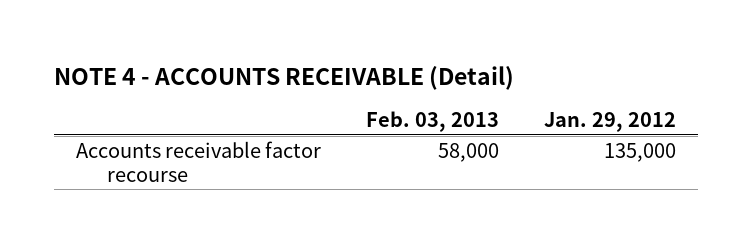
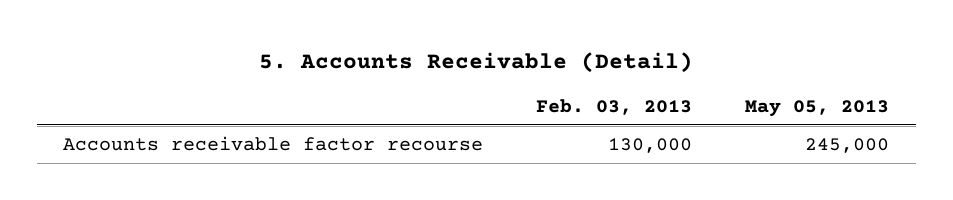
- NOTE 4 - ACCOUNTS RECEIVABLE (Detail)
+ 5. Accounts Receivable (Detail)
- | Feb. 03, 2013 | Jan. 29, 2012
+ | Feb. 03, 2013 | May 05, 2013
- Accounts receivable factor recourse | 58,000 | 135,000
+ Accounts receivable factor recourse | 130,000 | 245,000

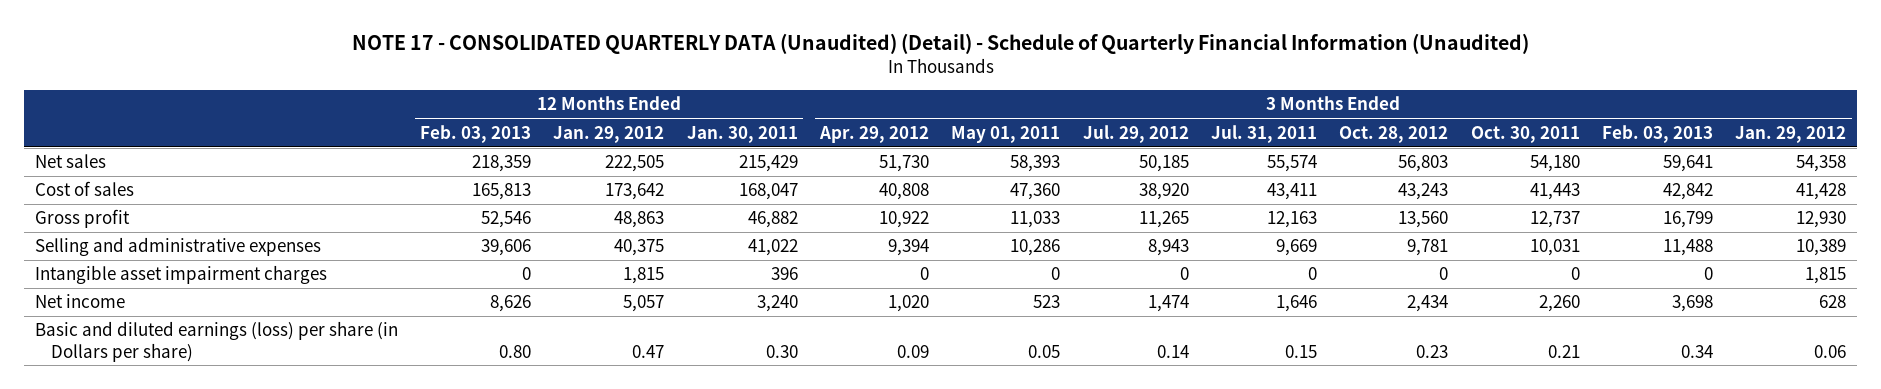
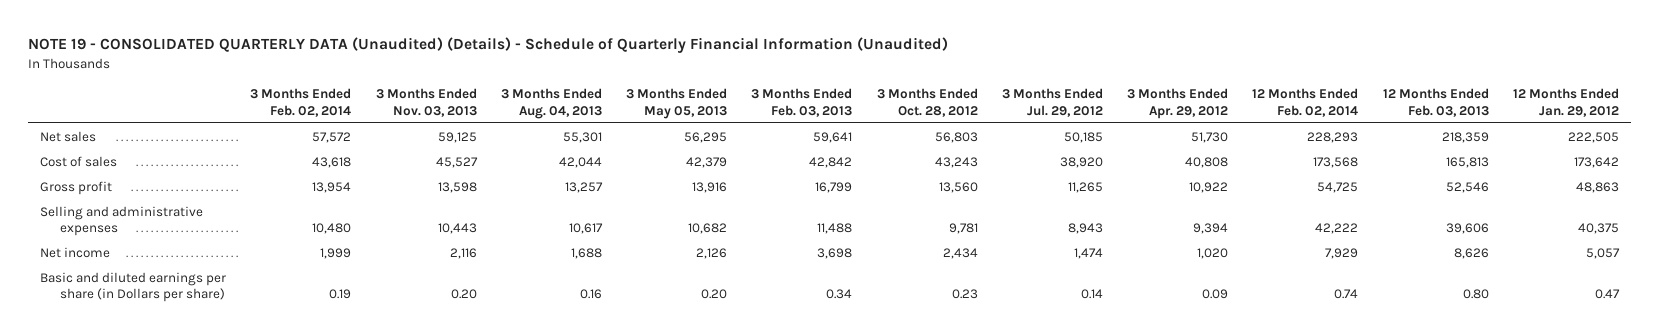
- NOTE 17 - CONSOLIDATED QUARTERLY DATA (Unaudited) (Detail) - Schedule of Quarterly Financial Information (Unaudited)
+ NOTE 19 - CONSOLIDATED QUARTERLY DATA (Unaudited) (Details) - Schedule of Quarterly Financial Information (Unaudited)
- | 12 Months Ended Feb. 03, 2013 | 12 Months Ended Jan. 29, 2012 | 12 Months Ended Jan. 30, 2011 | 3 Months Ended Apr. 29, 2012 | 3 Months Ended May 01, 2011 | 3 Months Ended Jul. 29, 2012 | 3 Months Ended Jul. 31, 2011 | 3 Months Ended Oct. 28, 2012 | 3 Months Ended Oct. 30, 2011 | 3 Months Ended Feb. 03, 2013 | 3 Months Ended Jan. 29, 2012
+ | 3 Months Ended Feb. 02, 2014 | 3 Months Ended Nov. 03, 2013 | 3 Months Ended Aug. 04, 2013 | 3 Months Ended May 05, 2013 | 3 Months Ended Feb. 03, 2013 | 3 Months Ended Oct. 28, 2012 | 3 Months Ended Jul. 29, 2012 | 3 Months Ended Apr. 29, 2012 | 12 Months Ended Feb. 02, 2014 | 12 Months Ended Feb. 03, 2013 | 12 Months Ended Jan. 29, 2012
- Intangible asset impairment charges | 0 | 1,815 | 396 | 0 | 0 | 0 | 0 | 0 | 0 | 0 | 1,815
- Basic and diluted earnings (loss) per share (in Dollars per share) | 0.80 | 0.47 | 0.30 | 0.09 | 0.05 | 0.14 | 0.15 | 0.23 | 0.21 | 0.34 | 0.06
+ Basic and diluted earnings per share (in Dollars per share) | 0.19 | 0.20 | 0.16 | 0.20 | 0.34 | 0.23 | 0.14 | 0.09 | 0.74 | 0.80 | 0.47

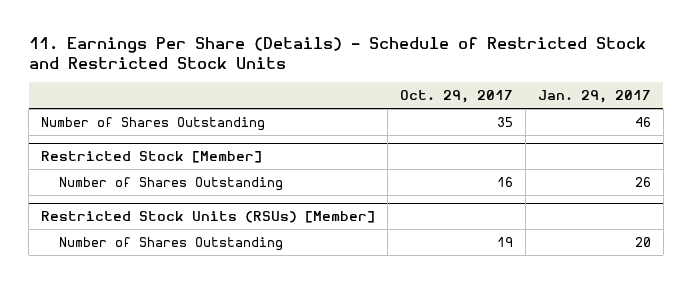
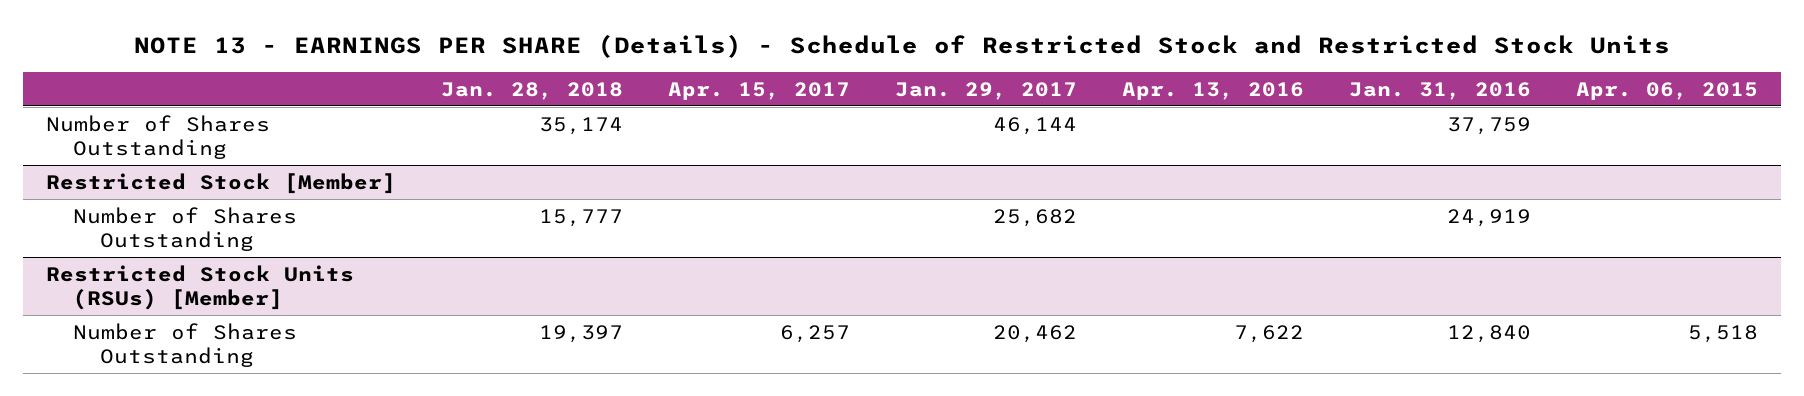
- 11. Earnings Per Share (Details) - Schedule of Restricted Stock and Restricted Stock Units
+ NOTE 13 - EARNINGS PER SHARE (Details) - Schedule of Restricted Stock and Restricted Stock Units
- | Oct. 29, 2017 | Jan. 29, 2017
+ | Jan. 28, 2018 | Apr. 15, 2017 | Jan. 29, 2017 | Apr. 13, 2016 | Jan. 31, 2016 | Apr. 06, 2015
- Number of Shares Outstanding | 35 | 46
+ Number of Shares Outstanding | 35,174 | | 46,144 | | 37,759 |
@ Restricted Stock [Member]
- Number of Shares Outstanding | 16 | 26
+ Number of Shares Outstanding | 15,777 | | 25,682 | | 24,919 |
@ Restricted Stock Units (RSUs) [Member]
- Number of Shares Outstanding | 19 | 20
+ Number of Shares Outstanding | 19,397 | 6,257 | 20,462 | 7,622 | 12,840 | 5,518

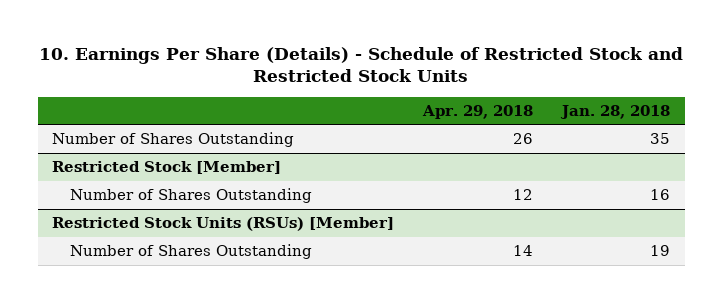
- NOTE 13 - EARNINGS PER SHARE (Details) - Schedule of Restricted Stock and Restricted Stock Units
+ 10. Earnings Per Share (Details) - Schedule of Restricted Stock and Restricted Stock Units
- | Jan. 28, 2018 | Apr. 15, 2017 | Jan. 29, 2017 | Apr. 13, 2016 | Jan. 31, 2016 | Apr. 06, 2015
+ | Apr. 29, 2018 | Jan. 28, 2018
- Number of Shares Outstanding | 35,174 | | 46,144 | | 37,759 |
+ Number of Shares Outstanding | 26 | 35
@ Restricted Stock [Member]
- Number of Shares Outstanding | 15,777 | | 25,682 | | 24,919 |
+ Number of Shares Outstanding | 12 | 16
@ Restricted Stock Units (RSUs) [Member]
- Number of Shares Outstanding | 19,397 | 6,257 | 20,462 | 7,622 | 12,840 | 5,518
+ Number of Shares Outstanding | 14 | 19

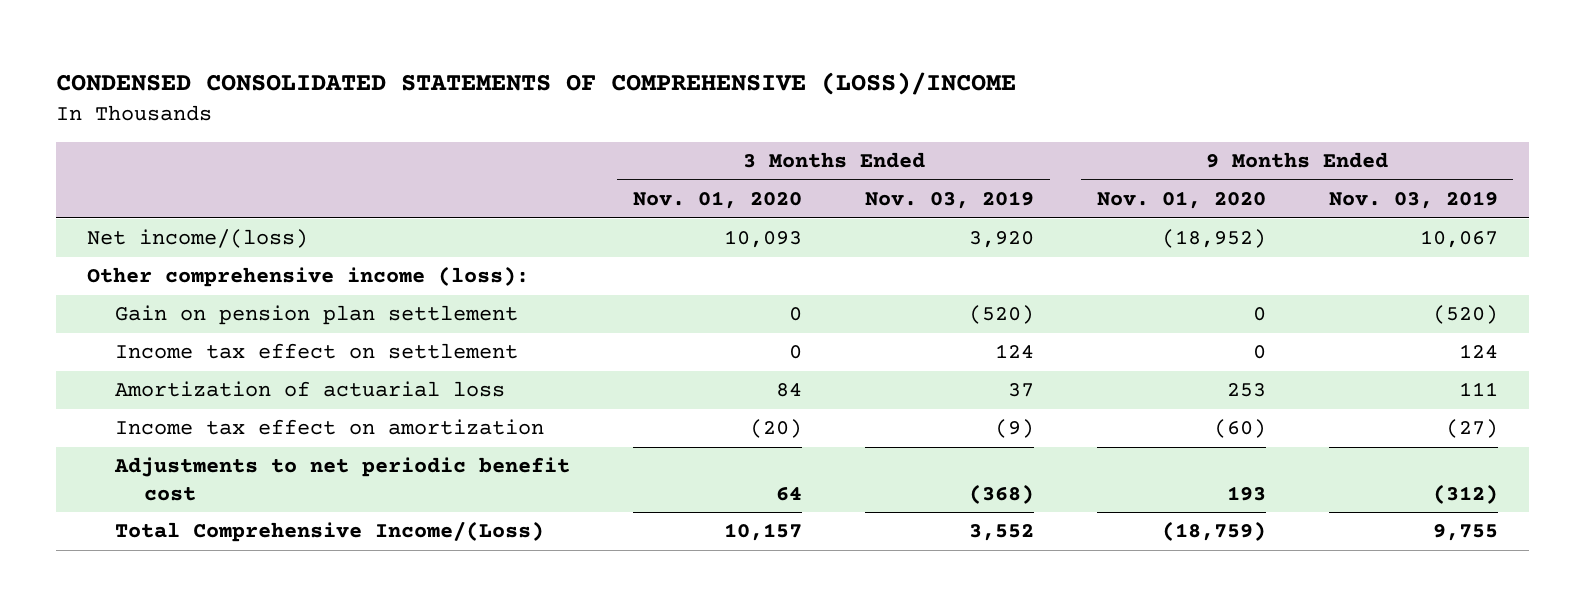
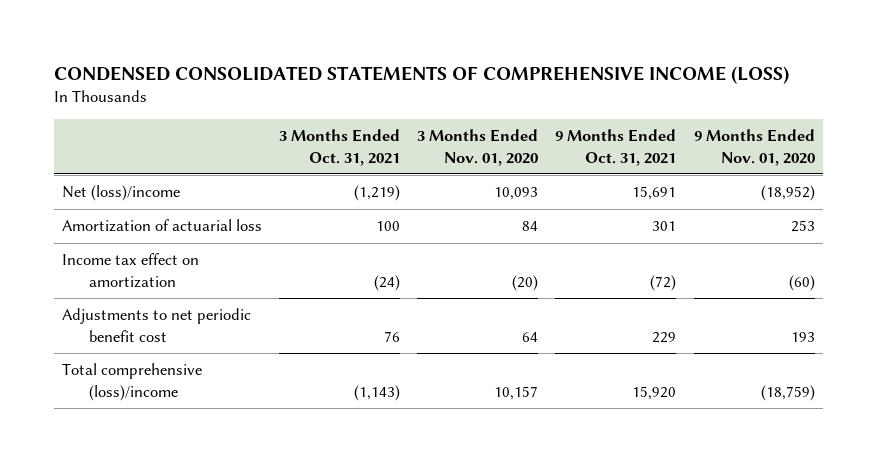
- CONDENSED CONSOLIDATED STATEMENTS OF COMPREHENSIVE (LOSS)/INCOME
+ CONDENSED CONSOLIDATED STATEMENTS OF COMPREHENSIVE INCOME (LOSS)
- | 3 Months Ended Nov. 01, 2020 | 3 Months Ended Nov. 03, 2019 | 9 Months Ended Nov. 01, 2020 | 9 Months Ended Nov. 03, 2019
+ | 3 Months Ended Oct. 31, 2021 | 3 Months Ended Nov. 01, 2020 | 9 Months Ended Oct. 31, 2021 | 9 Months Ended Nov. 01, 2020
- Net income/(loss) | 10,093 | 3,920 | (18,952) | 10,067
- Other comprehensive income (loss):
- Gain on pension plan settlement | 0 | (520) | 0 | (520)
- Income tax effect on settlement | 0 | 124 | 0 | 124
+ Net (loss)/income | (1,219) | 10,093 | 15,691 | (18,952)
- Total Comprehensive Income/(Loss) | 10,157 | 3,552 | (18,759) | 9,755
+ Total comprehensive (loss)/income | (1,143) | 10,157 | 15,920 | (18,759)

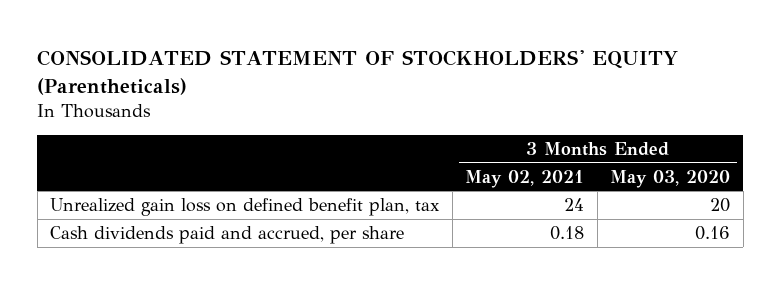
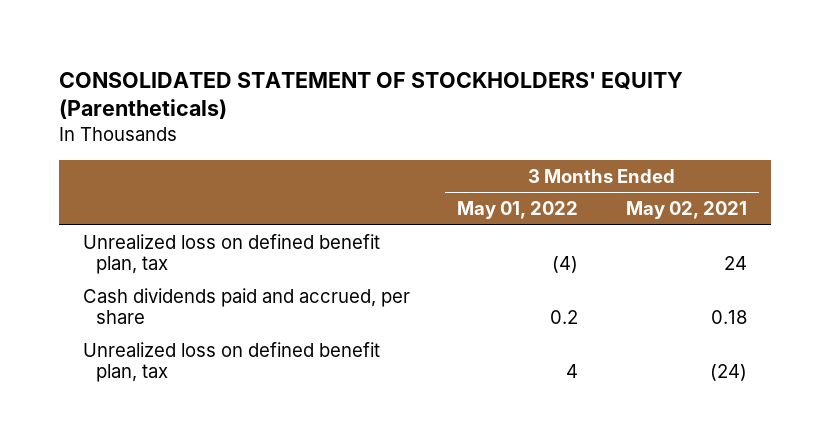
- | 3 Months Ended May 02, 2021 | 3 Months Ended May 03, 2020
+ | 3 Months Ended May 01, 2022 | 3 Months Ended May 02, 2021
- Unrealized gain loss on defined benefit plan, tax | 24 | 20
+ Unrealized loss on defined benefit plan, tax | (4) | 24
+ Unrealized loss on defined benefit plan, tax | 4 | (24)

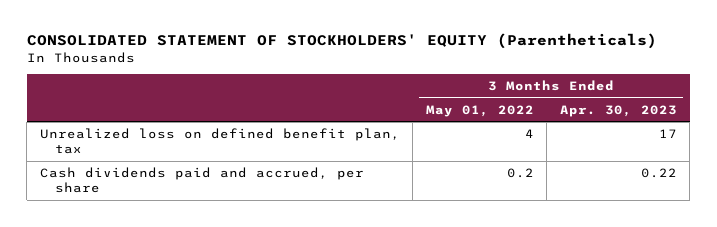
- | 3 Months Ended May 01, 2022 | 3 Months Ended May 02, 2021
+ | 3 Months Ended May 01, 2022 | 3 Months Ended Apr. 30, 2023
- Unrealized loss on defined benefit plan, tax | (4) | 24
moved down: Cash dividends paid and accrued, per share | 0.2 | 0.22

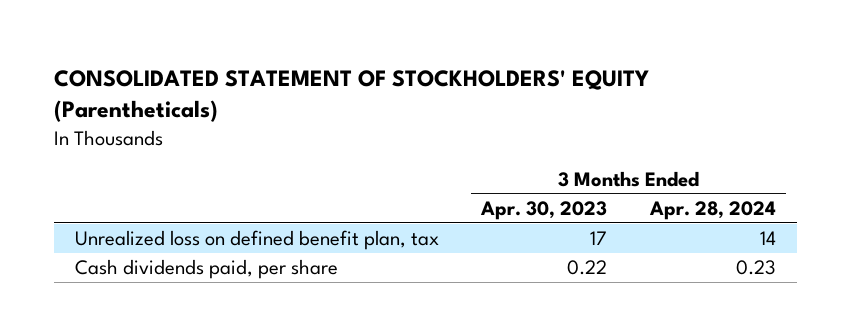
- | 3 Months Ended May 01, 2022 | 3 Months Ended Apr. 30, 2023
+ | 3 Months Ended Apr. 30, 2023 | 3 Months Ended Apr. 28, 2024
- Cash dividends paid and accrued, per share | 0.2 | 0.22
+ Cash dividends paid, per share | 0.22 | 0.23

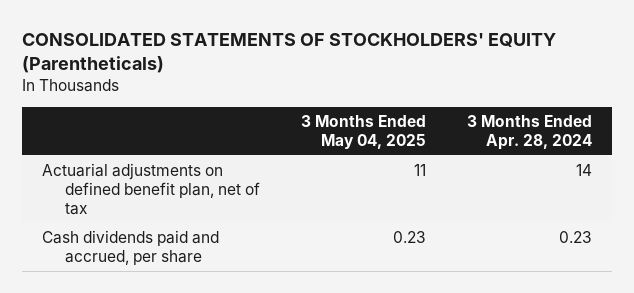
- CONSOLIDATED STATEMENT OF STOCKHOLDERS' EQUITY (Parentheticals)
+ CONSOLIDATED STATEMENTS OF STOCKHOLDERS' EQUITY (Parentheticals)
- | 3 Months Ended Apr. 30, 2023 | 3 Months Ended Apr. 28, 2024
+ | 3 Months Ended May 04, 2025 | 3 Months Ended Apr. 28, 2024
- Unrealized loss on defined benefit plan, tax | 17 | 14
- Cash dividends paid, per share | 0.22 | 0.23
+ Actuarial adjustments on defined benefit plan, net of tax | 11 | 14
+ Cash dividends paid and accrued, per share | 0.23 | 0.23

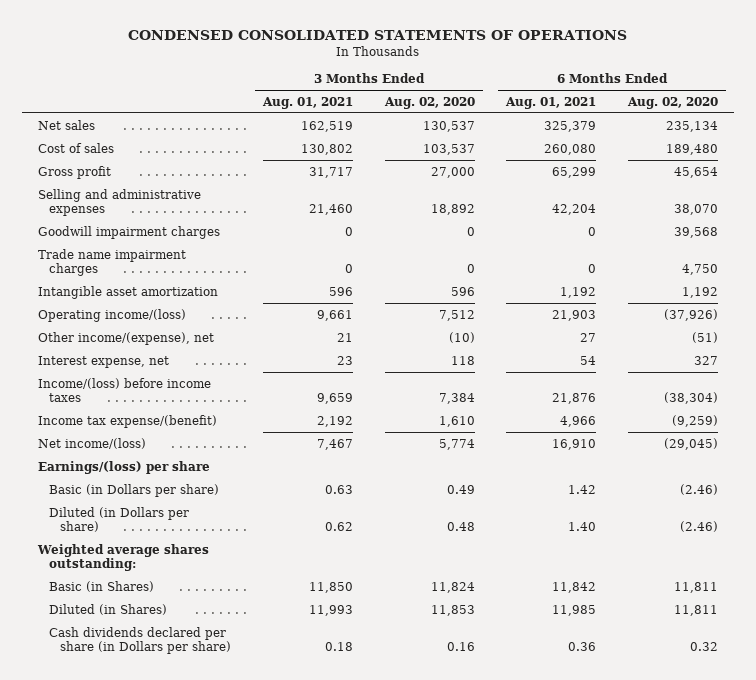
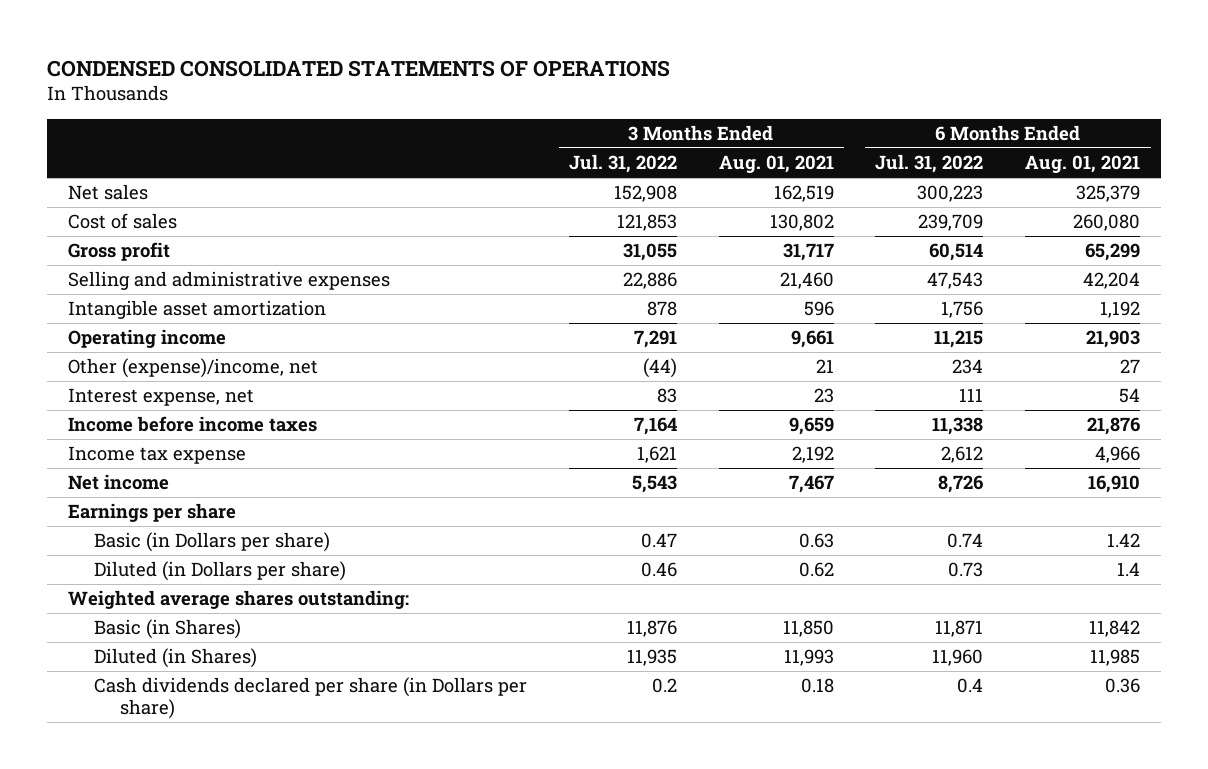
- | 3 Months Ended Aug. 01, 2021 | 3 Months Ended Aug. 02, 2020 | 6 Months Ended Aug. 01, 2021 | 6 Months Ended Aug. 02, 2020
+ | 3 Months Ended Jul. 31, 2022 | 3 Months Ended Aug. 01, 2021 | 6 Months Ended Jul. 31, 2022 | 6 Months Ended Aug. 01, 2021
- Goodwill impairment charges | 0 | 0 | 0 | 39,568
- Trade name impairment charges | 0 | 0 | 0 | 4,750
- Operating income/(loss) | 9,661 | 7,512 | 21,903 | (37,926)
- Other income/(expense), net | 21 | (10) | 27 | (51)
+ Operating income | 7,291 | 9,661 | 11,215 | 21,903
+ Other (expense)/income, net | (44) | 21 | 234 | 27
- Income/(loss) before income taxes | 9,659 | 7,384 | 21,876 | (38,304)
- Income tax expense/(benefit) | 2,192 | 1,610 | 4,966 | (9,259)
- Net income/(loss) | 7,467 | 5,774 | 16,910 | (29,045)
- Earnings/(loss) per share
+ Income before income taxes | 7,164 | 9,659 | 11,338 | 21,876
+ Income tax expense | 1,621 | 2,192 | 2,612 | 4,966
+ Net income | 5,543 | 7,467 | 8,726 | 16,910
+ Earnings per share
- Diluted (in Dollars per share) | 0.62 | 0.48 | 1.40 | (2.46)
+ Diluted (in Dollars per share) | 0.46 | 0.62 | 0.73 | 1.4

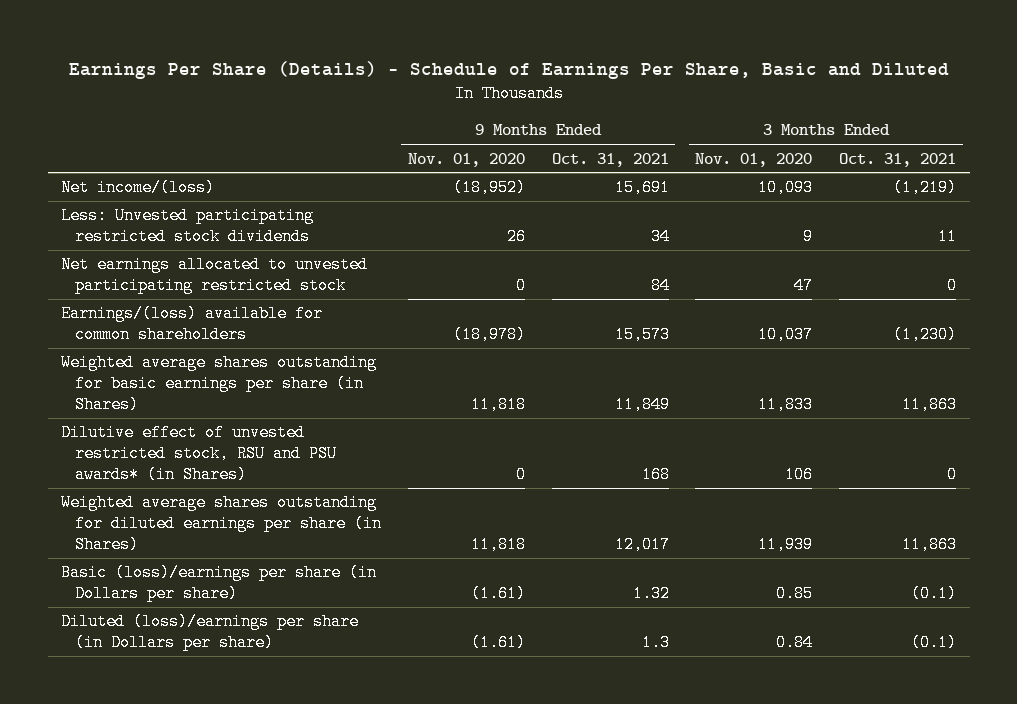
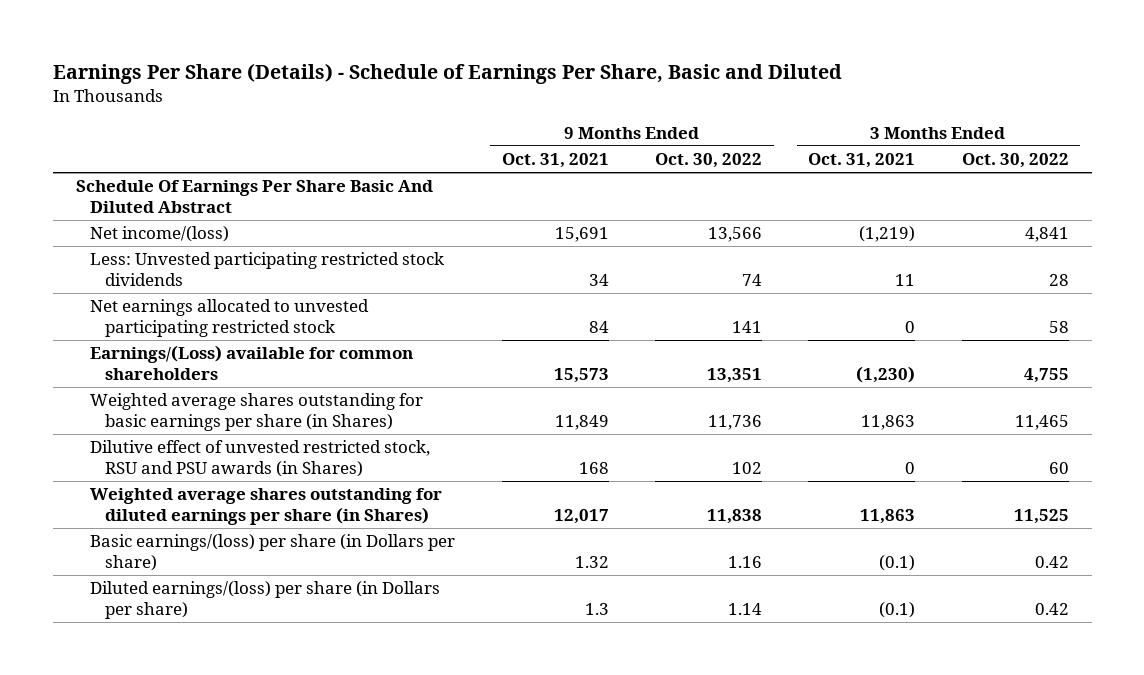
- | 9 Months Ended Nov. 01, 2020 | 9 Months Ended Oct. 31, 2021 | 3 Months Ended Nov. 01, 2020 | 3 Months Ended Oct. 31, 2021
+ | 9 Months Ended Oct. 31, 2021 | 9 Months Ended Oct. 30, 2022 | 3 Months Ended Oct. 31, 2021 | 3 Months Ended Oct. 30, 2022
+ Schedule Of Earnings Per Share Basic And Diluted Abstract
- Earnings/(loss) available for common shareholders | (18,978) | 15,573 | 10,037 | (1,230)
+ Earnings/(Loss) available for common shareholders | 15,573 | 13,351 | (1,230) | 4,755
- Dilutive effect of unvested restricted stock, RSU and PSU awards* (in Shares) | 0 | 168 | 106 | 0
+ Dilutive effect of unvested restricted stock, RSU and PSU awards (in Shares) | 168 | 102 | 0 | 60
- Basic (loss)/earnings per share (in Dollars per share) | (1.61) | 1.32 | 0.85 | (0.1)
- Diluted (loss)/earnings per share (in Dollars per share) | (1.61) | 1.3 | 0.84 | (0.1)
+ Basic earnings/(loss) per share (in Dollars per share) | 1.32 | 1.16 | (0.1) | 0.42
+ Diluted earnings/(loss) per share (in Dollars per share) | 1.3 | 1.14 | (0.1) | 0.42

